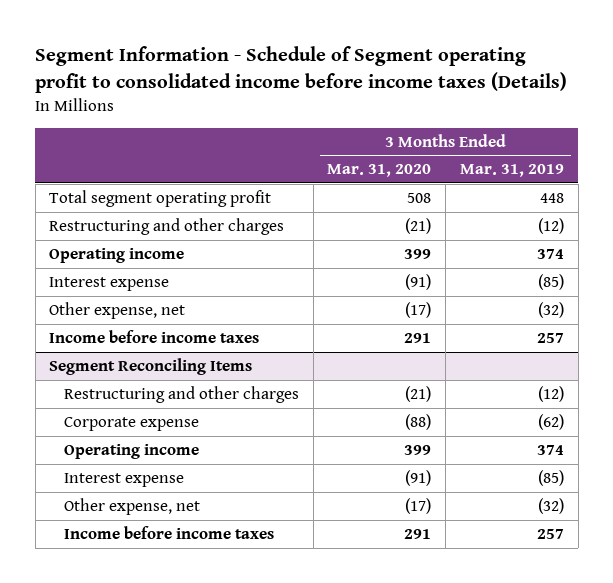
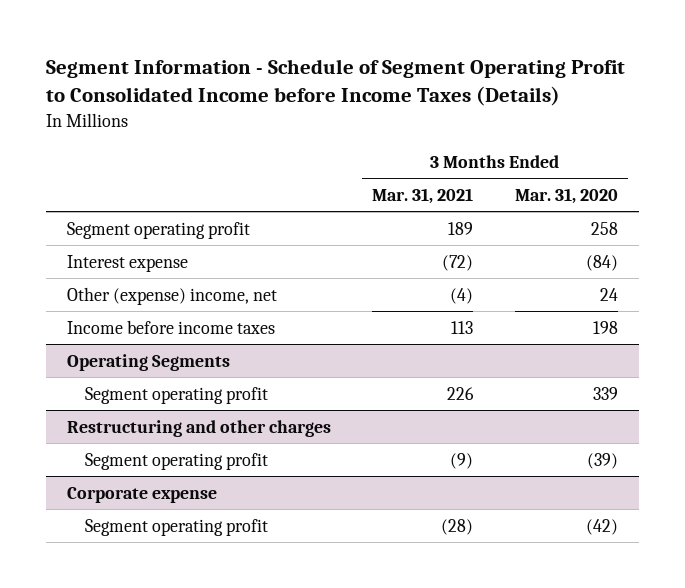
- Segment Information - Schedule of Segment operating profit to consolidated income before income taxes (Details)
+ Segment Information - Schedule of Segment Operating Profit to Consolidated Income before Income Taxes (Details)
- | 3 Months Ended Mar. 31, 2020 | 3 Months Ended Mar. 31, 2019
+ | 3 Months Ended Mar. 31, 2021 | 3 Months Ended Mar. 31, 2020
- Total segment operating profit | 508 | 448
- Restructuring and other charges | (21) | (12)
- Operating income | 399 | 374
- Interest expense | (91) | (85)
- Other expense, net | (17) | (32)
- Income before income taxes | 291 | 257
- Segment Reconciling Items
- Restructuring and other charges | (21) | (12)
- Corporate expense | (88) | (62)
- Operating income | 399 | 374
- Interest expense | (91) | (85)
- Other expense, net | (17) | (32)
- Income before income taxes | 291 | 257
+ Segment operating profit | 189 | 258
+ Interest expense | (72) | (84)
+ Other (expense) income, net | (4) | 24
+ Income before income taxes | 113 | 198
+ Operating Segments
+ Segment operating profit | 226 | 339
+ Restructuring and other charges
+ Segment operating profit | (9) | (39)
+ Corporate expense
+ Segment operating profit | (28) | (42)

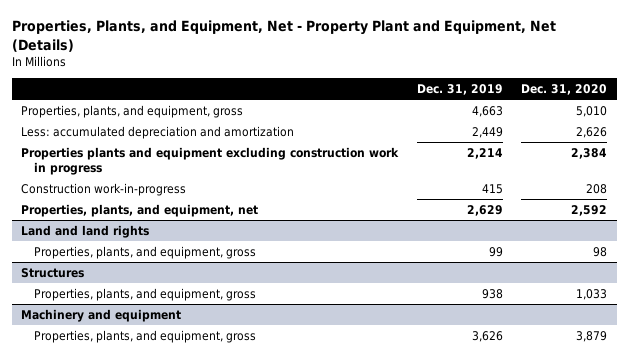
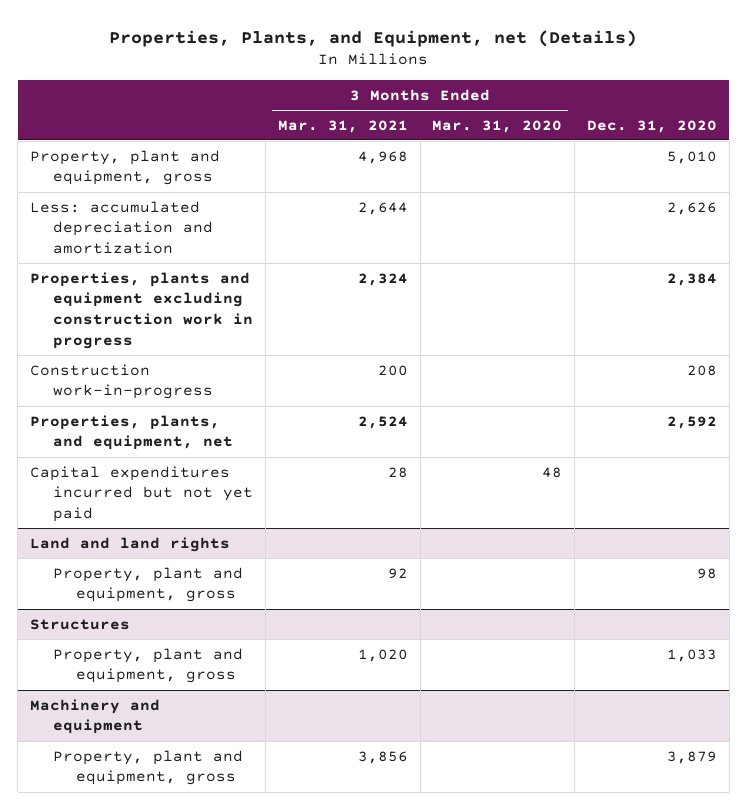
- Properties, Plants, and Equipment, Net - Property Plant and Equipment, Net (Details)
+ Properties, Plants, and Equipment, net (Details)
- | Dec. 31, 2019 | Dec. 31, 2020
+ | 3 Months Ended Mar. 31, 2021 | 3 Months Ended Mar. 31, 2020 | Dec. 31, 2020
- Properties, plants, and equipment, gross | 4,663 | 5,010
+ Property, plant and equipment, gross | 4,968 | | 5,010
- Properties plants and equipment excluding construction work in progress | 2,214 | 2,384
+ Properties, plants and equipment excluding construction work in progress | 2,324 | | 2,384
+ Capital expenditures incurred but not yet paid | 28 | 48 |
@ Land and land rights
- Properties, plants, and equipment, gross | 99 | 98
+ Property, plant and equipment, gross | 92 | | 98
@ Structures
- Properties, plants, and equipment, gross | 938 | 1,033
+ Property, plant and equipment, gross | 1,020 | | 1,033
@ Machinery and equipment
- Properties, plants, and equipment, gross | 3,626 | 3,879
+ Property, plant and equipment, gross | 3,856 | | 3,879

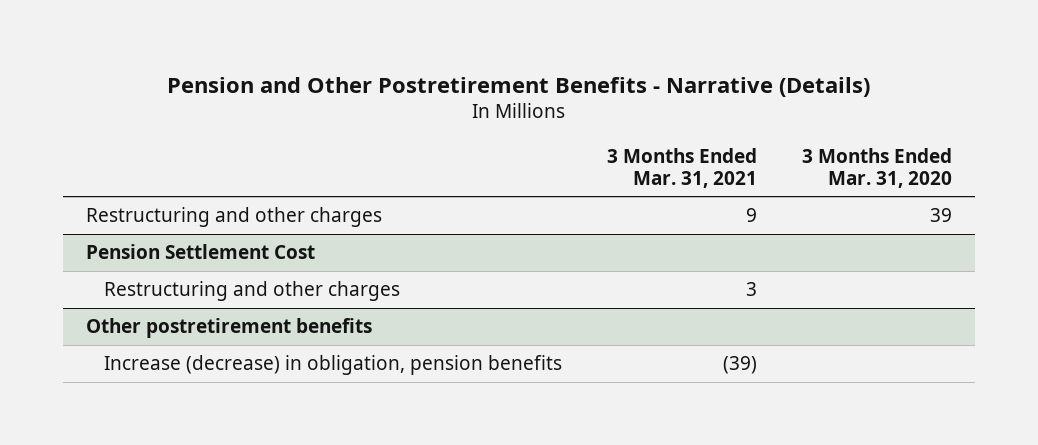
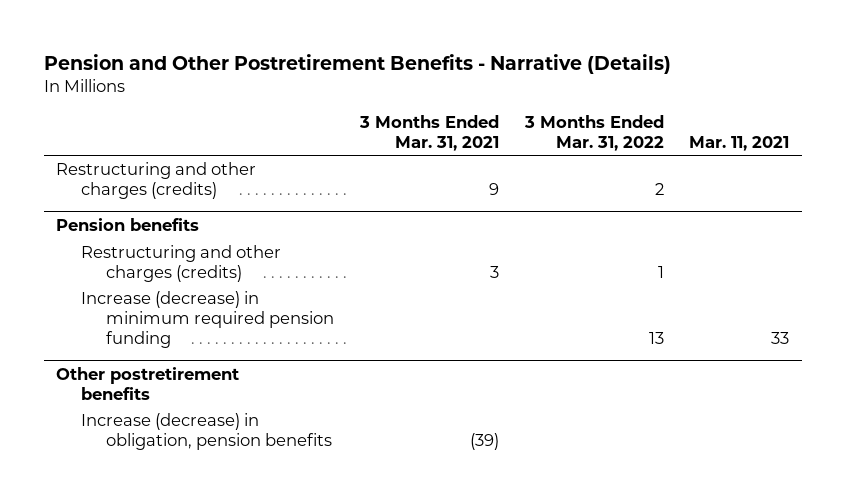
- | 3 Months Ended Mar. 31, 2021 | 3 Months Ended Mar. 31, 2020
+ | 3 Months Ended Mar. 31, 2021 | 3 Months Ended Mar. 31, 2022 | Mar. 11, 2021
- Restructuring and other charges | 9 | 39
- Pension Settlement Cost
- Restructuring and other charges | 3 |
+ Restructuring and other charges (credits) | 9 | 2 |
+ Pension benefits
+ Restructuring and other charges (credits) | 3 | 1 |
+ Increase (decrease) in minimum required pension funding | | 13 | 33

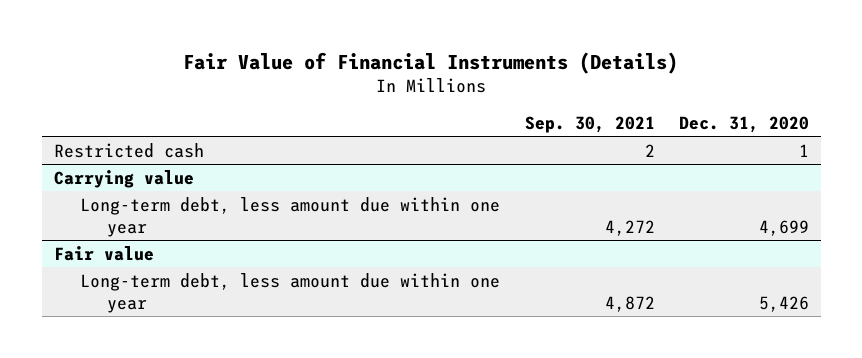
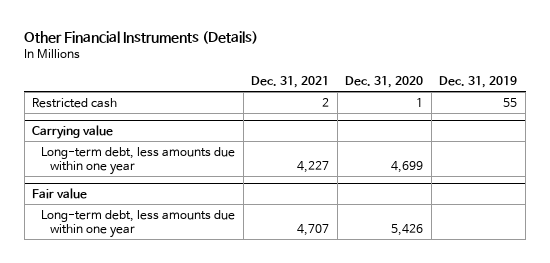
- Fair Value of Financial Instruments (Details)
+ Other Financial Instruments (Details)
- | Sep. 30, 2021 | Dec. 31, 2020
+ | Dec. 31, 2021 | Dec. 31, 2020 | Dec. 31, 2019
@ Carrying value
- Long-term debt, less amount due within one year | 4,272 | 4,699
+ Long-term debt, less amounts due within one year | 4,227 | 4,699 |
@ Fair value
- Long-term debt, less amount due within one year | 4,872 | 5,426
+ Long-term debt, less amounts due within one year | 4,707 | 5,426 |

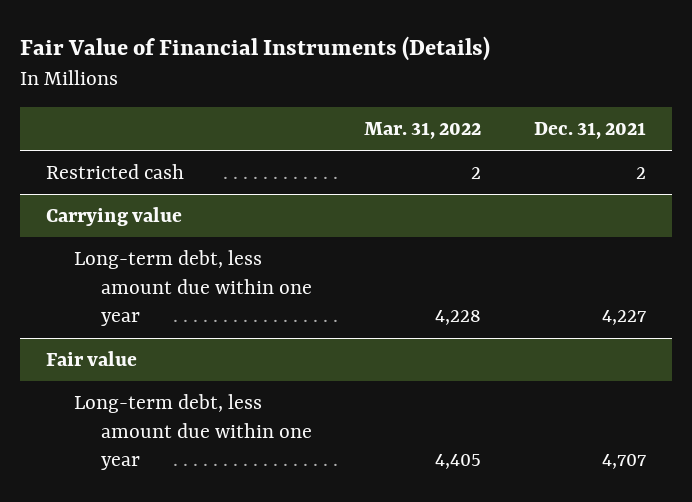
- Other Financial Instruments (Details)
+ Fair Value of Financial Instruments (Details)
- | Dec. 31, 2021 | Dec. 31, 2020 | Dec. 31, 2019
+ | Mar. 31, 2022 | Dec. 31, 2021
@ Carrying value
- Long-term debt, less amounts due within one year | 4,227 | 4,699 |
+ Long-term debt, less amount due within one year | 4,228 | 4,227
@ Fair value
- Long-term debt, less amounts due within one year | 4,707 | 5,426 |
+ Long-term debt, less amount due within one year | 4,405 | 4,707

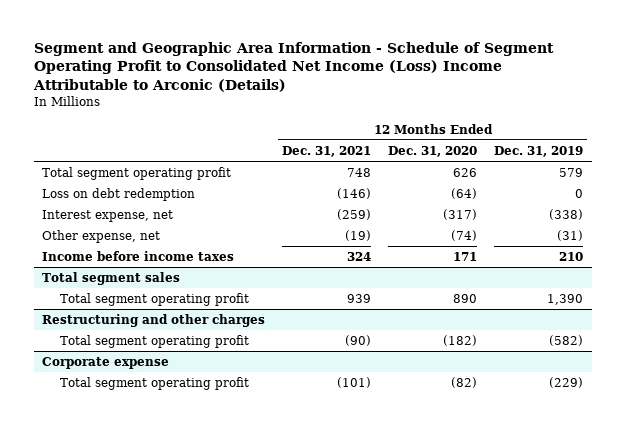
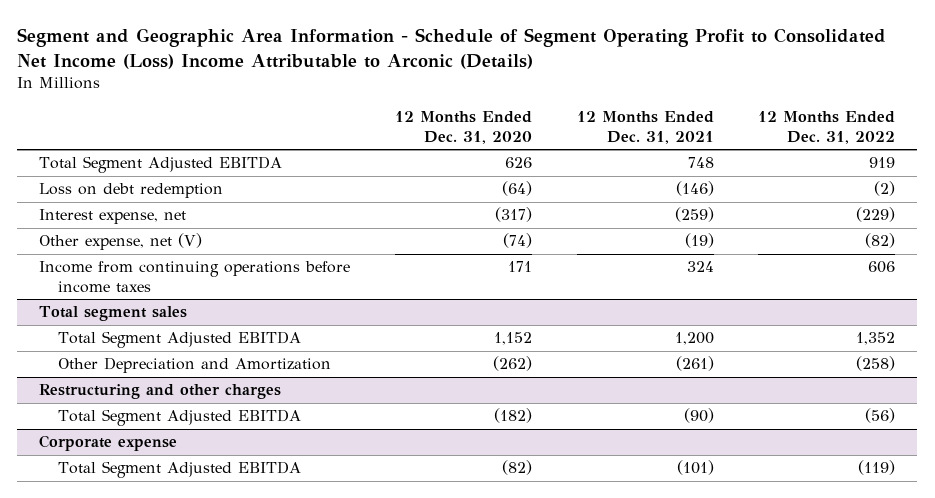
- | 12 Months Ended Dec. 31, 2021 | 12 Months Ended Dec. 31, 2020 | 12 Months Ended Dec. 31, 2019
+ | 12 Months Ended Dec. 31, 2020 | 12 Months Ended Dec. 31, 2021 | 12 Months Ended Dec. 31, 2022
- Total segment operating profit | 748 | 626 | 579
+ Total Segment Adjusted EBITDA | 626 | 748 | 919
- Other expense, net | (19) | (74) | (31)
- Income before income taxes | 324 | 171 | 210
+ Other expense, net (V) | (74) | (19) | (82)
+ Income from continuing operations before income taxes | 171 | 324 | 606
@ Total segment sales
- Total segment operating profit | 939 | 890 | 1,390
+ Total Segment Adjusted EBITDA | 1,152 | 1,200 | 1,352
+ Other Depreciation and Amortization | (262) | (261) | (258)
@ Restructuring and other charges
- Total segment operating profit | (90) | (182) | (582)
+ Total Segment Adjusted EBITDA | (182) | (90) | (56)
@ Corporate expense
- Total segment operating profit | (101) | (82) | (229)
+ Total Segment Adjusted EBITDA | (82) | (101) | (119)

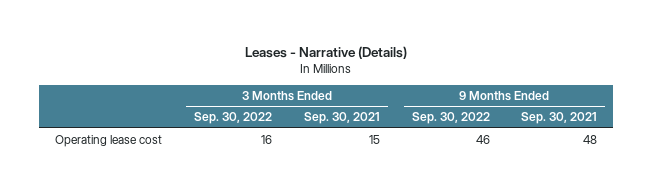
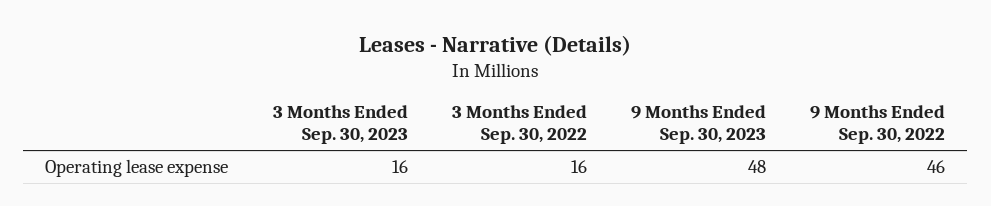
- | 3 Months Ended Sep. 30, 2022 | 3 Months Ended Sep. 30, 2021 | 9 Months Ended Sep. 30, 2022 | 9 Months Ended Sep. 30, 2021
+ | 3 Months Ended Sep. 30, 2023 | 3 Months Ended Sep. 30, 2022 | 9 Months Ended Sep. 30, 2023 | 9 Months Ended Sep. 30, 2022
- Operating lease cost | 16 | 15 | 46 | 48
+ Operating lease expense | 16 | 16 | 48 | 46

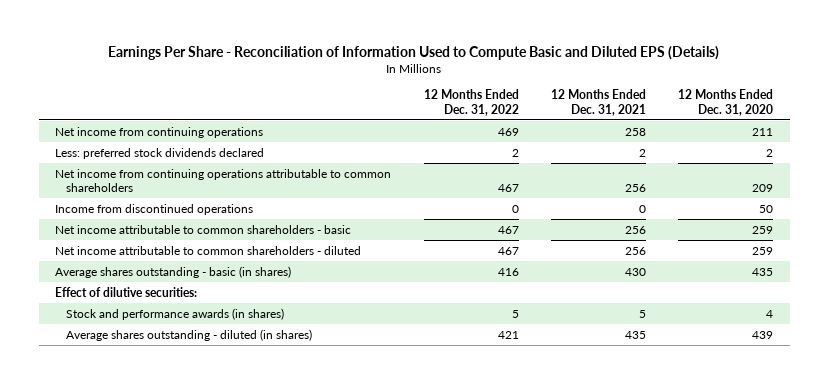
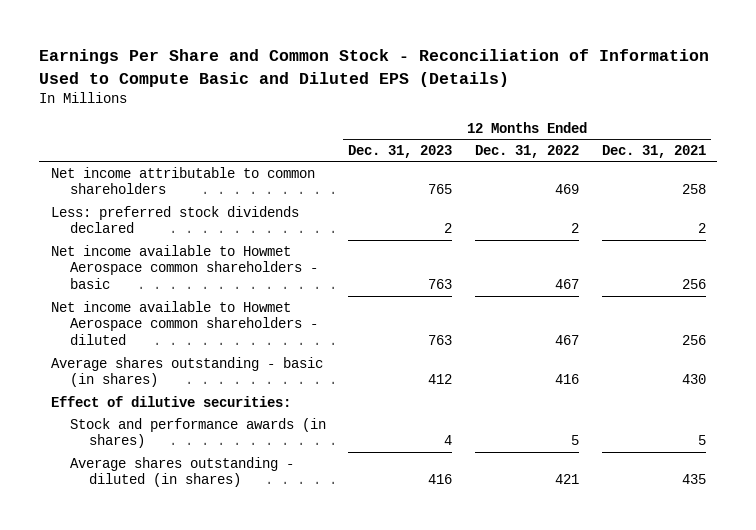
- Earnings Per Share - Reconciliation of Information Used to Compute Basic and Diluted EPS (Details)
+ Earnings Per Share and Common Stock - Reconciliation of Information Used to Compute Basic and Diluted EPS (Details)
- | 12 Months Ended Dec. 31, 2022 | 12 Months Ended Dec. 31, 2021 | 12 Months Ended Dec. 31, 2020
+ | 12 Months Ended Dec. 31, 2023 | 12 Months Ended Dec. 31, 2022 | 12 Months Ended Dec. 31, 2021
- Net income from continuing operations | 469 | 258 | 211
+ Net income attributable to common shareholders | 765 | 469 | 258
- Net income from continuing operations attributable to common shareholders | 467 | 256 | 209
- Income from discontinued operations | 0 | 0 | 50
- Net income attributable to common shareholders - basic | 467 | 256 | 259
- Net income attributable to common shareholders - diluted | 467 | 256 | 259
+ Net income available to Howmet Aerospace common shareholders - basic | 763 | 467 | 256
+ Net income available to Howmet Aerospace common shareholders - diluted | 763 | 467 | 256

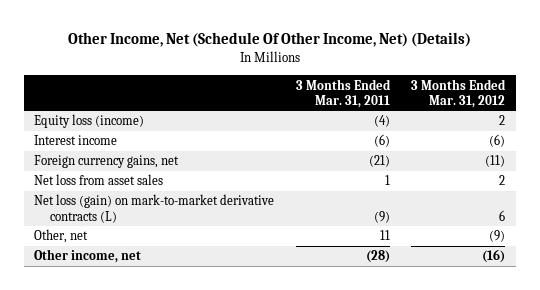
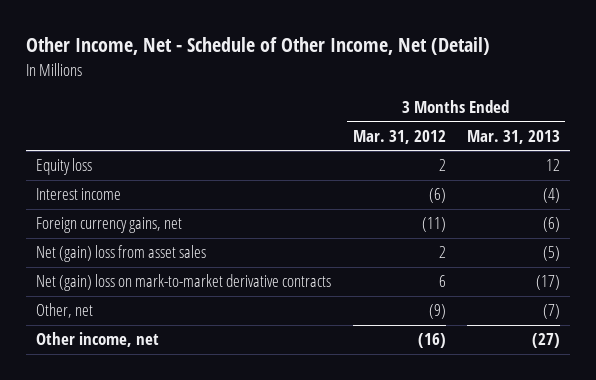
- Other Income, Net (Schedule Of Other Income, Net) (Details)
+ Other Income, Net - Schedule of Other Income, Net (Detail)
- | 3 Months Ended Mar. 31, 2011 | 3 Months Ended Mar. 31, 2012
+ | 3 Months Ended Mar. 31, 2012 | 3 Months Ended Mar. 31, 2013
- Equity loss (income) | (4) | 2
+ Equity loss | 2 | 12
- Net loss from asset sales | 1 | 2
- Net loss (gain) on mark-to-market derivative contracts (L) | (9) | 6
+ Net (gain) loss from asset sales | 2 | (5)
+ Net (gain) loss on mark-to-market derivative contracts | 6 | (17)

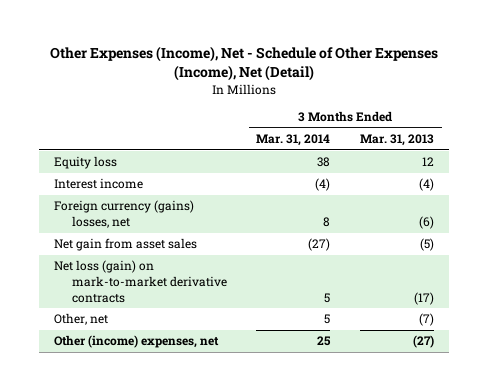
- Other Income, Net - Schedule of Other Income, Net (Detail)
+ Other Expenses (Income), Net - Schedule of Other Expenses (Income), Net (Detail)
- | 3 Months Ended Mar. 31, 2012 | 3 Months Ended Mar. 31, 2013
+ | 3 Months Ended Mar. 31, 2014 | 3 Months Ended Mar. 31, 2013
- Foreign currency gains, net | (11) | (6)
- Net (gain) loss from asset sales | 2 | (5)
- Net (gain) loss on mark-to-market derivative contracts | 6 | (17)
+ Foreign currency (gains) losses, net | 8 | (6)
+ Net gain from asset sales | (27) | (5)
+ Net loss (gain) on mark-to-market derivative contracts | 5 | (17)
- Other income, net | (16) | (27)
+ Other (income) expenses, net | 25 | (27)

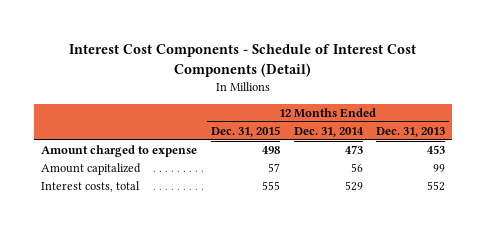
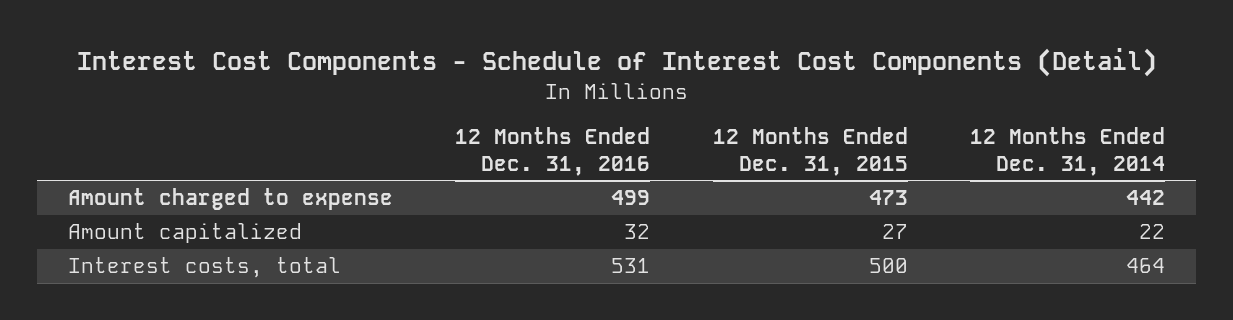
- | 12 Months Ended Dec. 31, 2015 | 12 Months Ended Dec. 31, 2014 | 12 Months Ended Dec. 31, 2013
+ | 12 Months Ended Dec. 31, 2016 | 12 Months Ended Dec. 31, 2015 | 12 Months Ended Dec. 31, 2014
- Amount charged to expense | 498 | 473 | 453
- Amount capitalized | 57 | 56 | 99
- Interest costs, total | 555 | 529 | 552
+ Amount charged to expense | 499 | 473 | 442
+ Amount capitalized | 32 | 27 | 22
+ Interest costs, total | 531 | 500 | 464

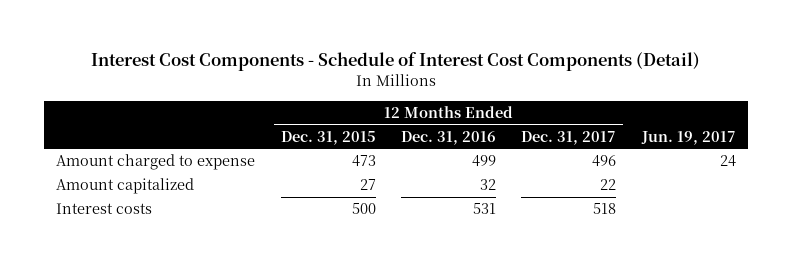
- | 12 Months Ended Dec. 31, 2016 | 12 Months Ended Dec. 31, 2015 | 12 Months Ended Dec. 31, 2014
+ | 12 Months Ended Dec. 31, 2015 | 12 Months Ended Dec. 31, 2016 | 12 Months Ended Dec. 31, 2017 | Jun. 19, 2017
- Interest costs, total | 531 | 500 | 464
+ Interest costs | 500 | 531 | 518 |

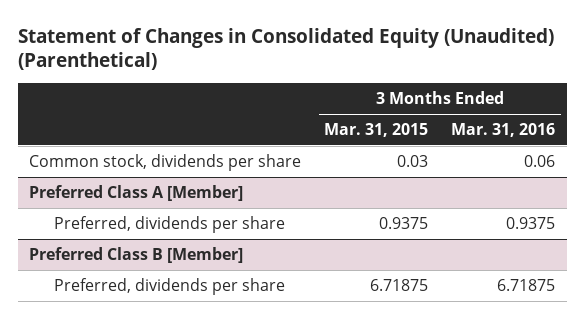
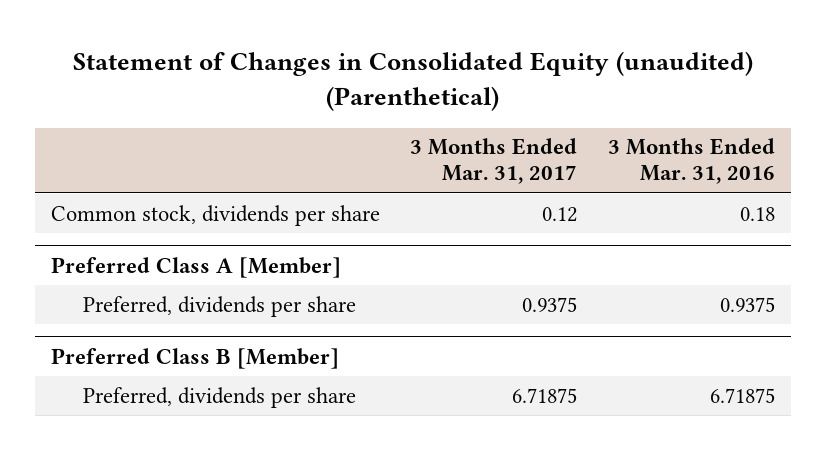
- Statement of Changes in Consolidated Equity (Unaudited) (Parenthetical)
+ Statement of Changes in Consolidated Equity (unaudited) (Parenthetical)
- | 3 Months Ended Mar. 31, 2015 | 3 Months Ended Mar. 31, 2016
+ | 3 Months Ended Mar. 31, 2017 | 3 Months Ended Mar. 31, 2016
- Common stock, dividends per share | 0.03 | 0.06
+ Common stock, dividends per share | 0.12 | 0.18

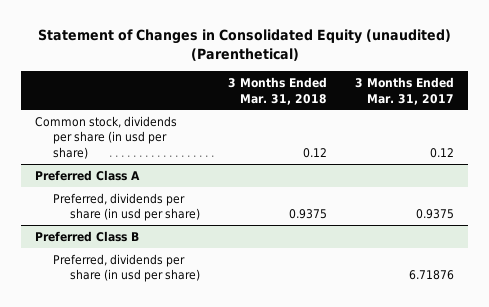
- | 3 Months Ended Mar. 31, 2017 | 3 Months Ended Mar. 31, 2016
+ | 3 Months Ended Mar. 31, 2018 | 3 Months Ended Mar. 31, 2017
- Common stock, dividends per share | 0.12 | 0.18
- Preferred Class A [Member]
- Preferred, dividends per share | 0.9375 | 0.9375
- Preferred Class B [Member]
- Preferred, dividends per share | 6.71875 | 6.71875
+ Common stock, dividends per share (in usd per share) | 0.12 | 0.12
+ Preferred Class A
+ Preferred, dividends per share (in usd per share) | 0.9375 | 0.9375
+ Preferred Class B
+ Preferred, dividends per share (in usd per share) | | 6.71876

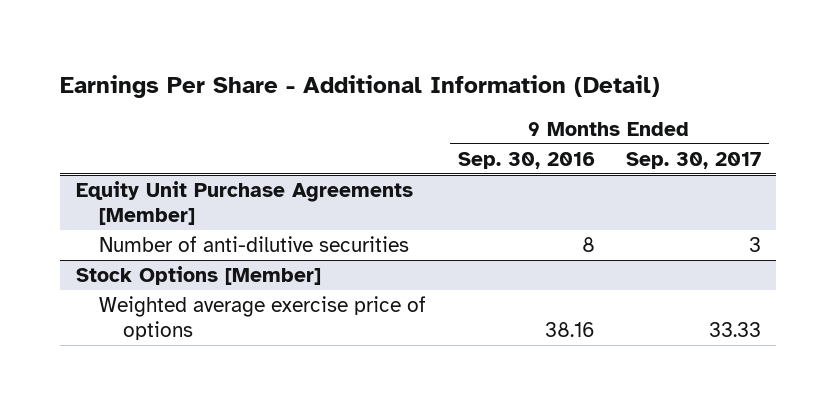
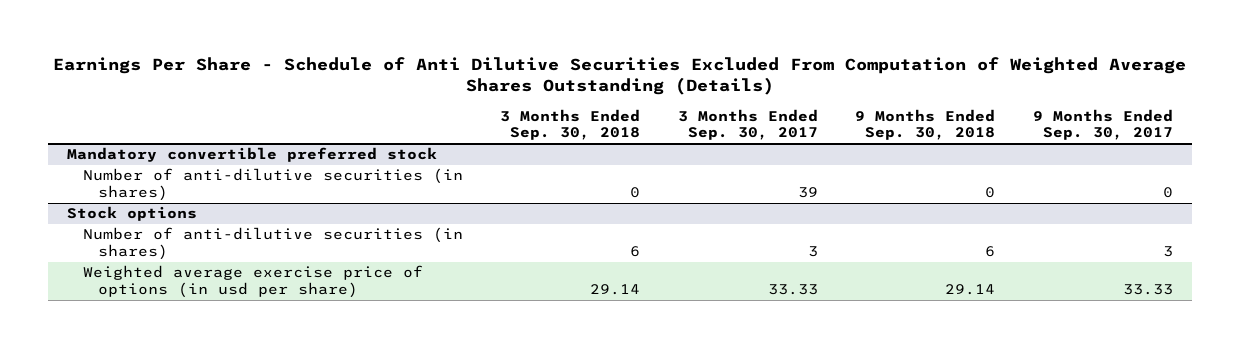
- Earnings Per Share - Additional Information (Detail)
+ Earnings Per Share - Schedule of Anti Dilutive Securities Excluded From Computation of Weighted Average Shares Outstanding (Details)
- | 9 Months Ended Sep. 30, 2016 | 9 Months Ended Sep. 30, 2017
+ | 3 Months Ended Sep. 30, 2018 | 3 Months Ended Sep. 30, 2017 | 9 Months Ended Sep. 30, 2018 | 9 Months Ended Sep. 30, 2017
- Equity Unit Purchase Agreements [Member]
- Number of anti-dilutive securities | 8 | 3
- Stock Options [Member]
- Weighted average exercise price of options | 38.16 | 33.33
+ Mandatory convertible preferred stock
+ Number of anti-dilutive securities (in shares) | 0 | 39 | 0 | 0
+ Stock options
+ Number of anti-dilutive securities (in shares) | 6 | 3 | 6 | 3
+ Weighted average exercise price of options (in usd per share) | 29.14 | 33.33 | 29.14 | 33.33

